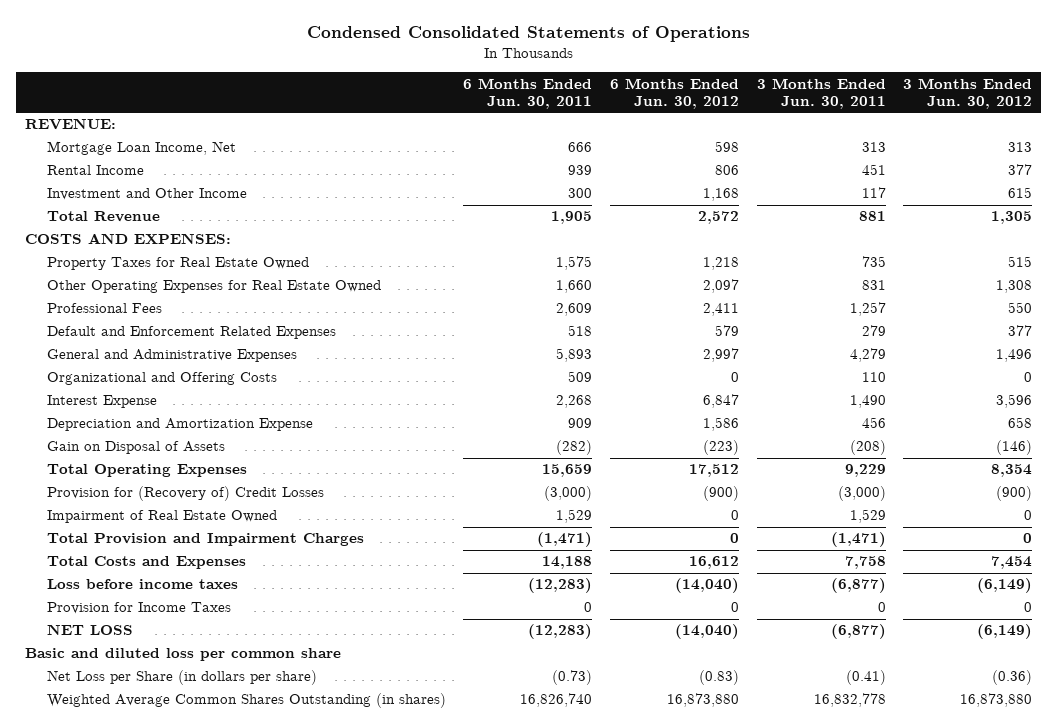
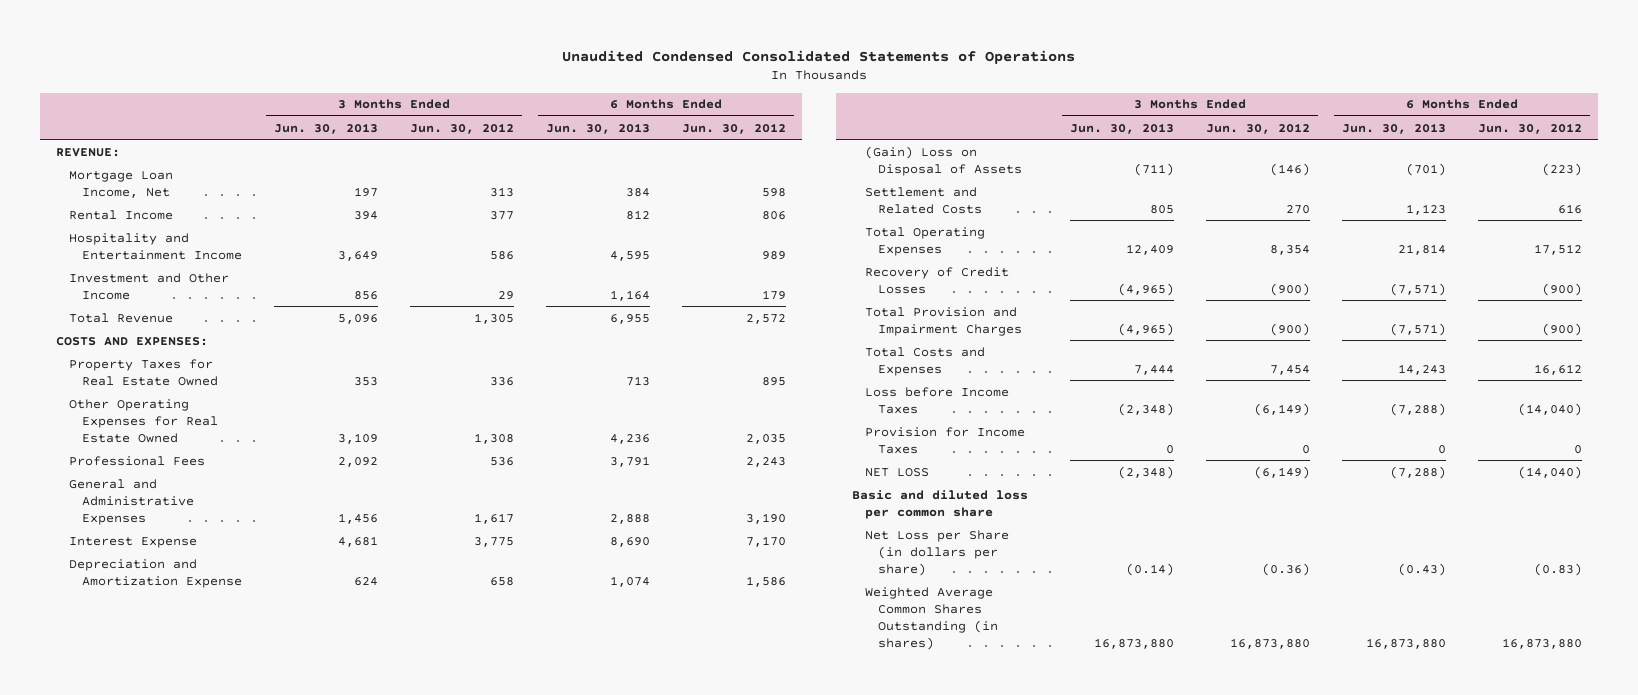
- Condensed Consolidated Statements of Operations
+ Unaudited Condensed Consolidated Statements of Operations
- | 6 Months Ended Jun. 30, 2011 | 6 Months Ended Jun. 30, 2012 | 3 Months Ended Jun. 30, 2011 | 3 Months Ended Jun. 30, 2012
+ | 3 Months Ended Jun. 30, 2013 | 3 Months Ended Jun. 30, 2012 | 6 Months Ended Jun. 30, 2013 | 6 Months Ended Jun. 30, 2012
- Investment and Other Income | 300 | 1,168 | 117 | 615
+ Hospitality and Entertainment Income | 3,649 | 586 | 4,595 | 989
+ Investment and Other Income | 856 | 29 | 1,164 | 179
- Property Taxes for Real Estate Owned | 1,575 | 1,218 | 735 | 515
- Other Operating Expenses for Real Estate Owned | 1,660 | 2,097 | 831 | 1,308
- Professional Fees | 2,609 | 2,411 | 1,257 | 550
- Default and Enforcement Related Expenses | 518 | 579 | 279 | 377
- General and Administrative Expenses | 5,893 | 2,997 | 4,279 | 1,496
- Organizational and Offering Costs | 509 | 0 | 110 | 0
- Interest Expense | 2,268 | 6,847 | 1,490 | 3,596
+ Property Taxes for Real Estate Owned | 353 | 336 | 713 | 895
+ Other Operating Expenses for Real Estate Owned | 3,109 | 1,308 | 4,236 | 2,035
+ Professional Fees | 2,092 | 536 | 3,791 | 2,243
+ General and Administrative Expenses | 1,456 | 1,617 | 2,888 | 3,190
+ Interest Expense | 4,681 | 3,775 | 8,690 | 7,170
- Gain on Disposal of Assets | (282) | (223) | (208) | (146)
+ (Gain) Loss on Disposal of Assets | (711) | (146) | (701) | (223)
+ Settlement and Related Costs | 805 | 270 | 1,123 | 616
- Provision for (Recovery of) Credit Losses | (3,000) | (900) | (3,000) | (900)
- Impairment of Real Estate Owned | 1,529 | 0 | 1,529 | 0
- Total Provision and Impairment Charges | (1,471) | 0 | (1,471) | 0
+ Recovery of Credit Losses | (4,965) | (900) | (7,571) | (900)
+ Total Provision and Impairment Charges | (4,965) | (900) | (7,571) | (900)
- Loss before income taxes | (12,283) | (14,040) | (6,877) | (6,149)
+ Loss before Income Taxes | (2,348) | (6,149) | (7,288) | (14,040)

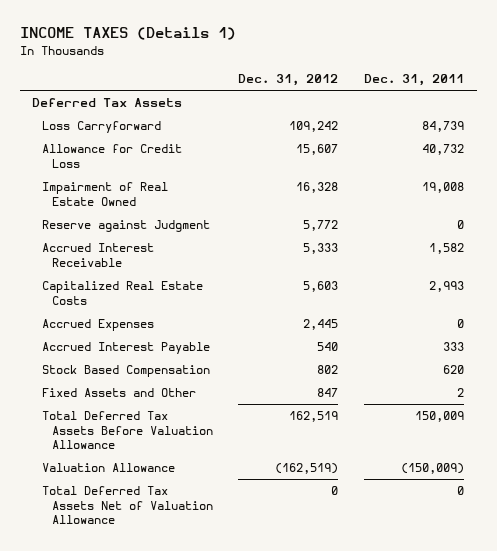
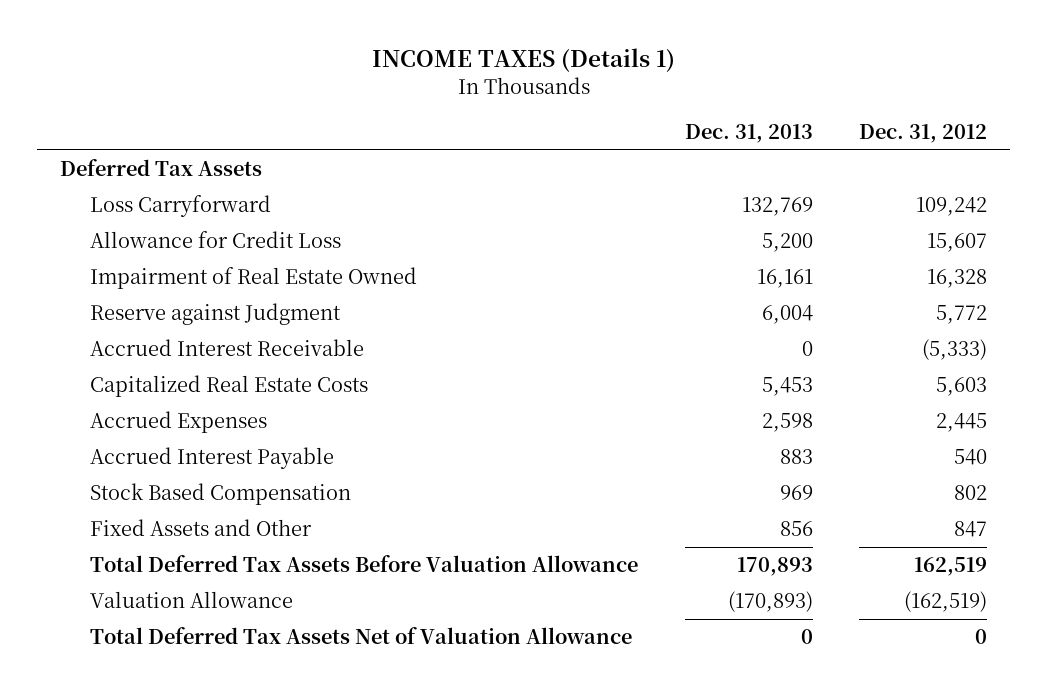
- | Dec. 31, 2012 | Dec. 31, 2011
+ | Dec. 31, 2013 | Dec. 31, 2012
- Accrued Interest Receivable | 5,333 | 1,582
+ Accrued Interest Receivable | 0 | (5,333)

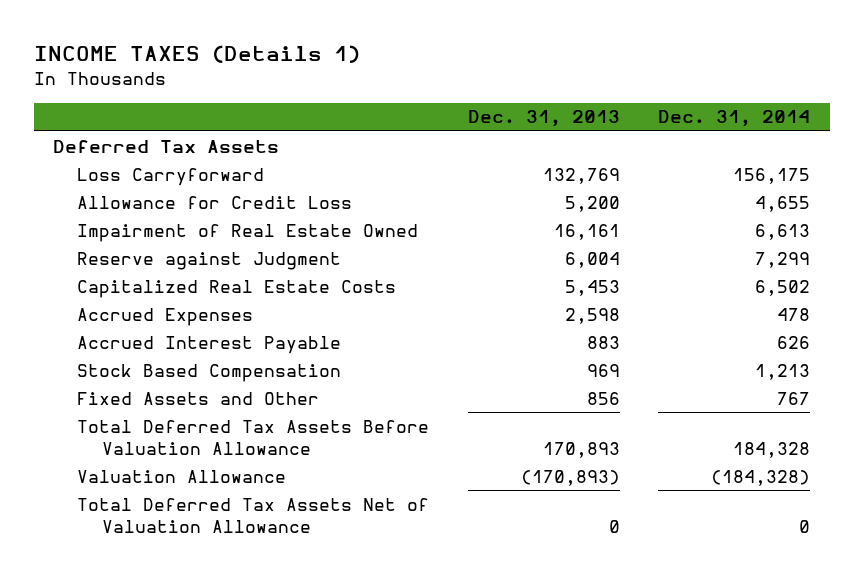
- | Dec. 31, 2013 | Dec. 31, 2012
+ | Dec. 31, 2013 | Dec. 31, 2014
- Accrued Interest Receivable | 0 | (5,333)

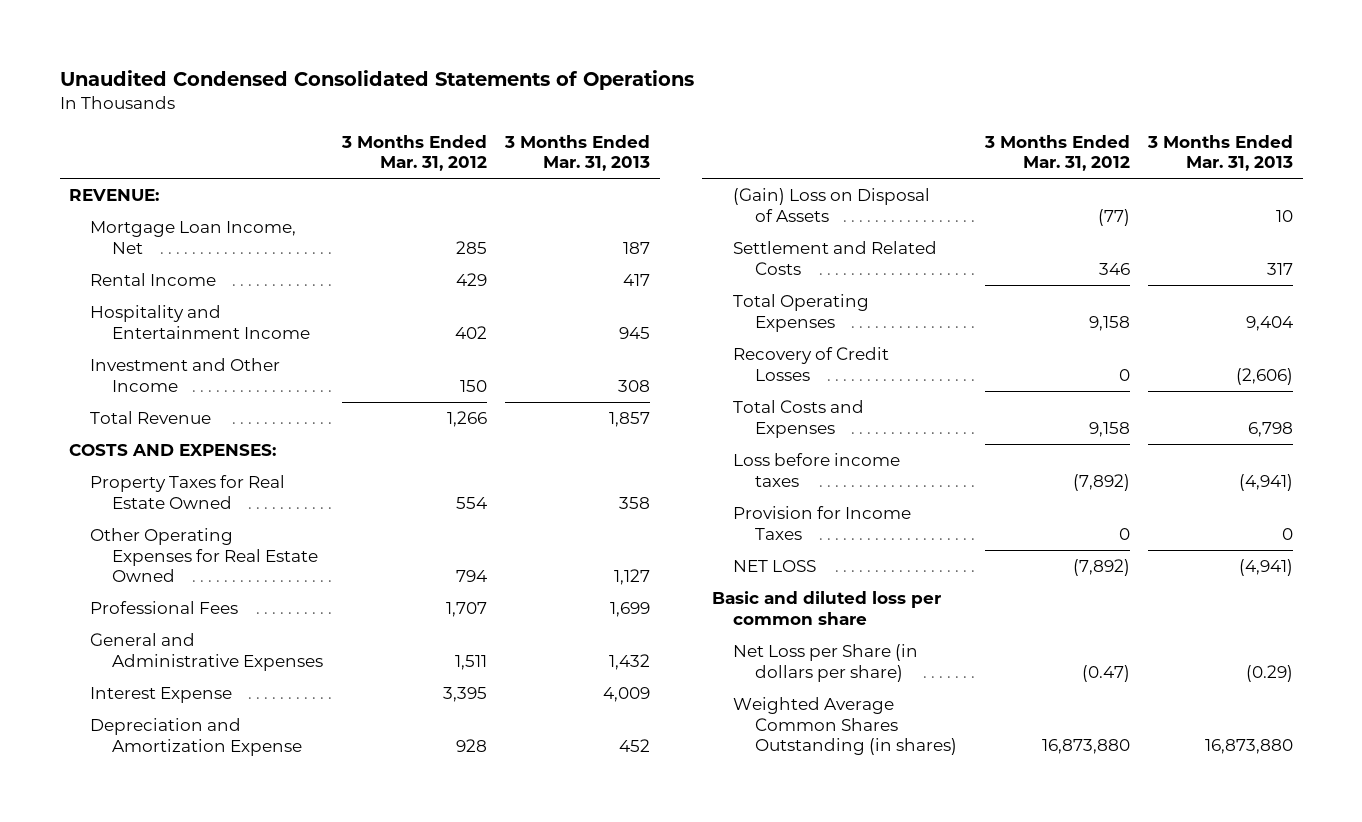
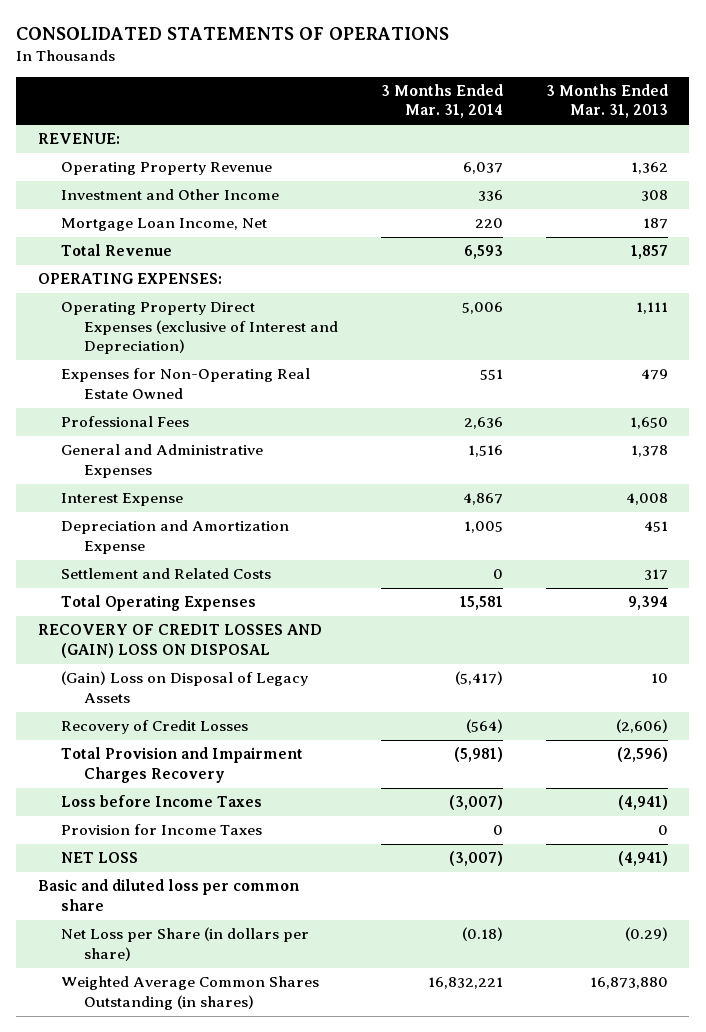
- Unaudited Condensed Consolidated Statements of Operations
+ CONSOLIDATED STATEMENTS OF OPERATIONS
- | 3 Months Ended Mar. 31, 2012 | 3 Months Ended Mar. 31, 2013
+ | 3 Months Ended Mar. 31, 2014 | 3 Months Ended Mar. 31, 2013
- Rental Income | 429 | 417
- Hospitality and Entertainment Income | 402 | 945
+ Operating Property Revenue | 6,037 | 1,362
moved down: Mortgage Loan Income, Net | 220 | 187
- COSTS AND EXPENSES:
- Property Taxes for Real Estate Owned | 554 | 358
- Other Operating Expenses for Real Estate Owned | 794 | 1,127
- Professional Fees | 1,707 | 1,699
- General and Administrative Expenses | 1,511 | 1,432
- Interest Expense | 3,395 | 4,009
- Depreciation and Amortization Expense | 928 | 452
- (Gain) Loss on Disposal of Assets | (77) | 10
+ OPERATING EXPENSES:
+ Operating Property Direct Expenses (exclusive of Interest and Depreciation) | 5,006 | 1,111
+ Expenses for Non-Operating Real Estate Owned | 551 | 479
+ Professional Fees | 2,636 | 1,650
+ General and Administrative Expenses | 1,516 | 1,378
+ Interest Expense | 4,867 | 4,008
+ Depreciation and Amortization Expense | 1,005 | 451
- Total Operating Expenses | 9,158 | 9,404
+ Total Operating Expenses | 15,581 | 9,394
+ RECOVERY OF CREDIT LOSSES AND (GAIN) LOSS ON DISPOSAL
+ (Gain) Loss on Disposal of Legacy Assets | (5,417) | 10
- Total Costs and Expenses | 9,158 | 6,798
- Loss before income taxes | (7,892) | (4,941)
+ Total Provision and Impairment Charges Recovery | (5,981) | (2,596)
+ Loss before Income Taxes | (3,007) | (4,941)

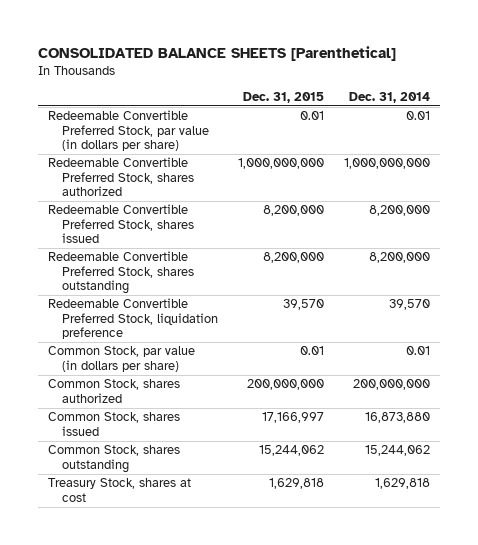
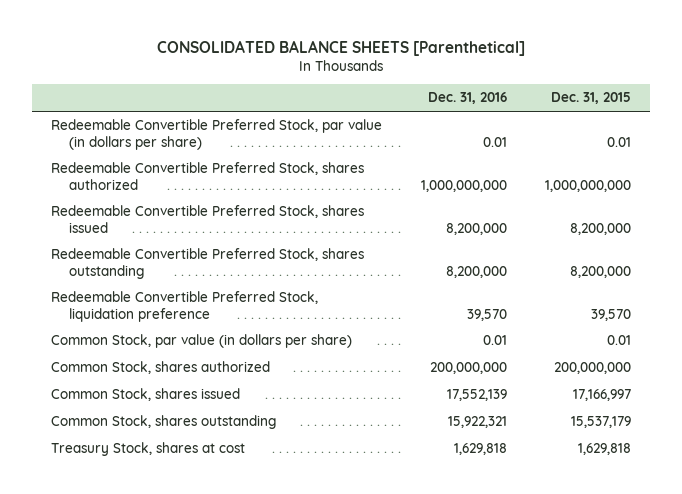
- | Dec. 31, 2015 | Dec. 31, 2014
+ | Dec. 31, 2016 | Dec. 31, 2015
- Common Stock, shares outstanding | 15,244,062 | 15,244,062
+ Common Stock, shares outstanding | 15,922,321 | 15,537,179

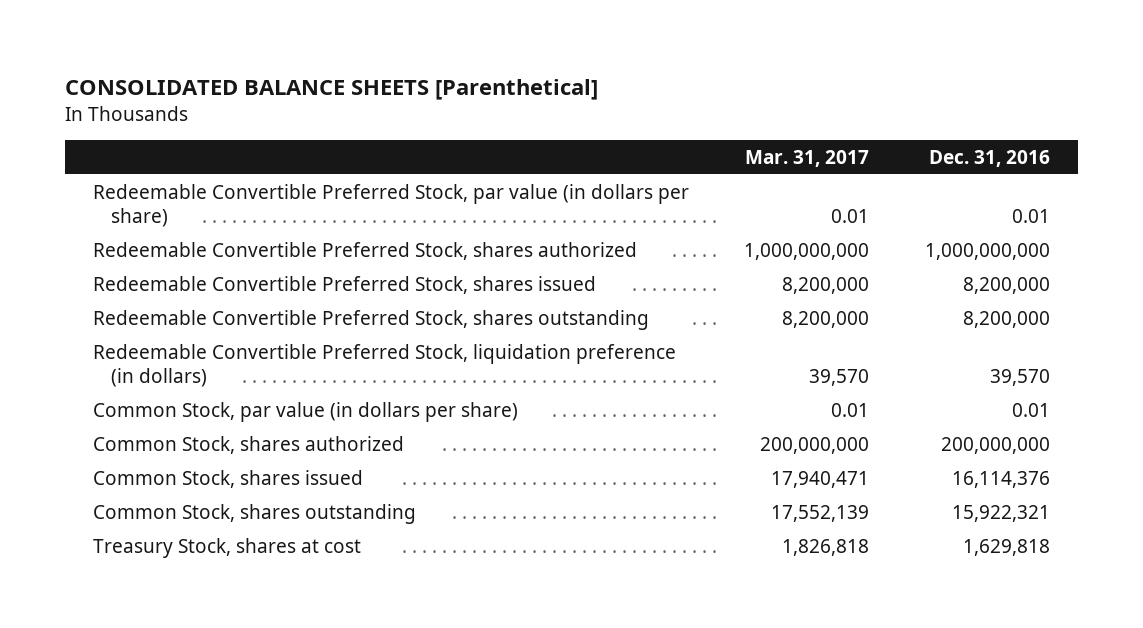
- | Dec. 31, 2016 | Dec. 31, 2015
+ | Mar. 31, 2017 | Dec. 31, 2016
- Redeemable Convertible Preferred Stock, liquidation preference | 39,570 | 39,570
+ Redeemable Convertible Preferred Stock, liquidation preference (in dollars) | 39,570 | 39,570
- Common Stock, shares issued | 17,552,139 | 17,166,997
+ Common Stock, shares issued | 17,940,471 | 16,114,376

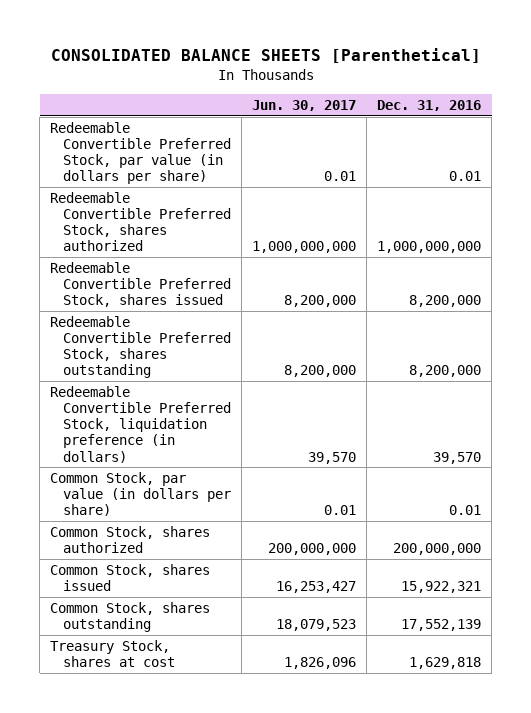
- | Mar. 31, 2017 | Dec. 31, 2016
+ | Jun. 30, 2017 | Dec. 31, 2016
- Common Stock, shares issued | 17,940,471 | 16,114,376
- Common Stock, shares outstanding | 17,552,139 | 15,922,321
+ Common Stock, shares issued | 16,253,427 | 15,922,321
+ Common Stock, shares outstanding | 18,079,523 | 17,552,139

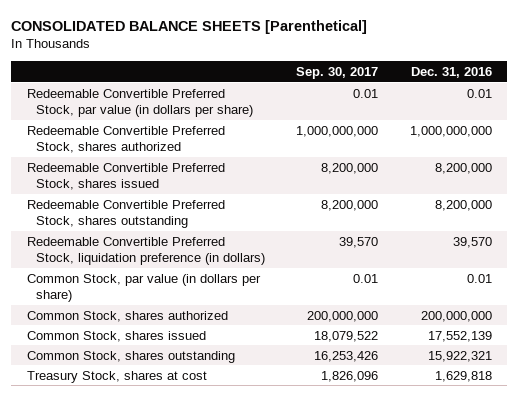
- | Jun. 30, 2017 | Dec. 31, 2016
+ | Sep. 30, 2017 | Dec. 31, 2016
- Common Stock, shares issued | 16,253,427 | 15,922,321
- Common Stock, shares outstanding | 18,079,523 | 17,552,139
+ Common Stock, shares issued | 18,079,522 | 17,552,139
+ Common Stock, shares outstanding | 16,253,426 | 15,922,321

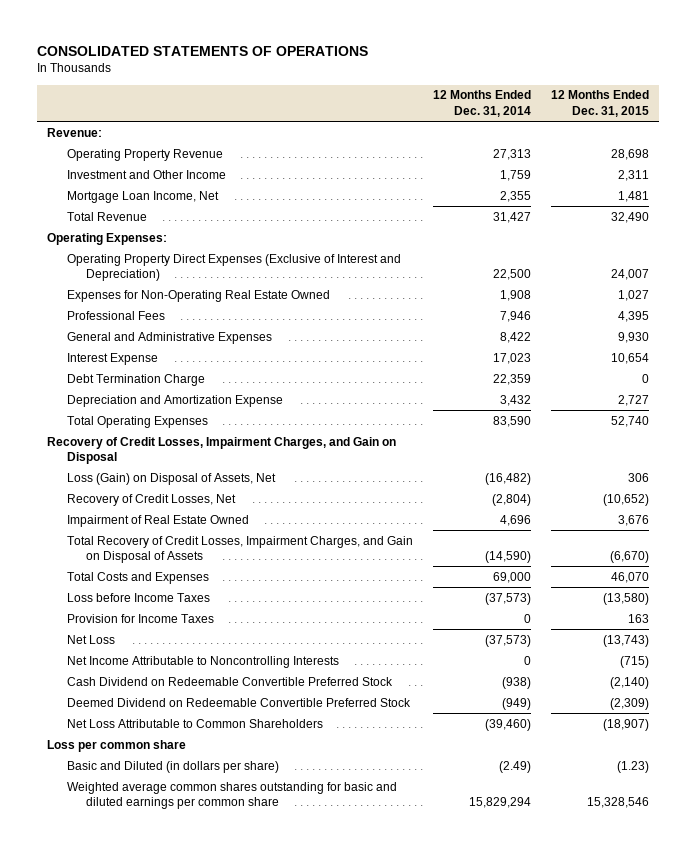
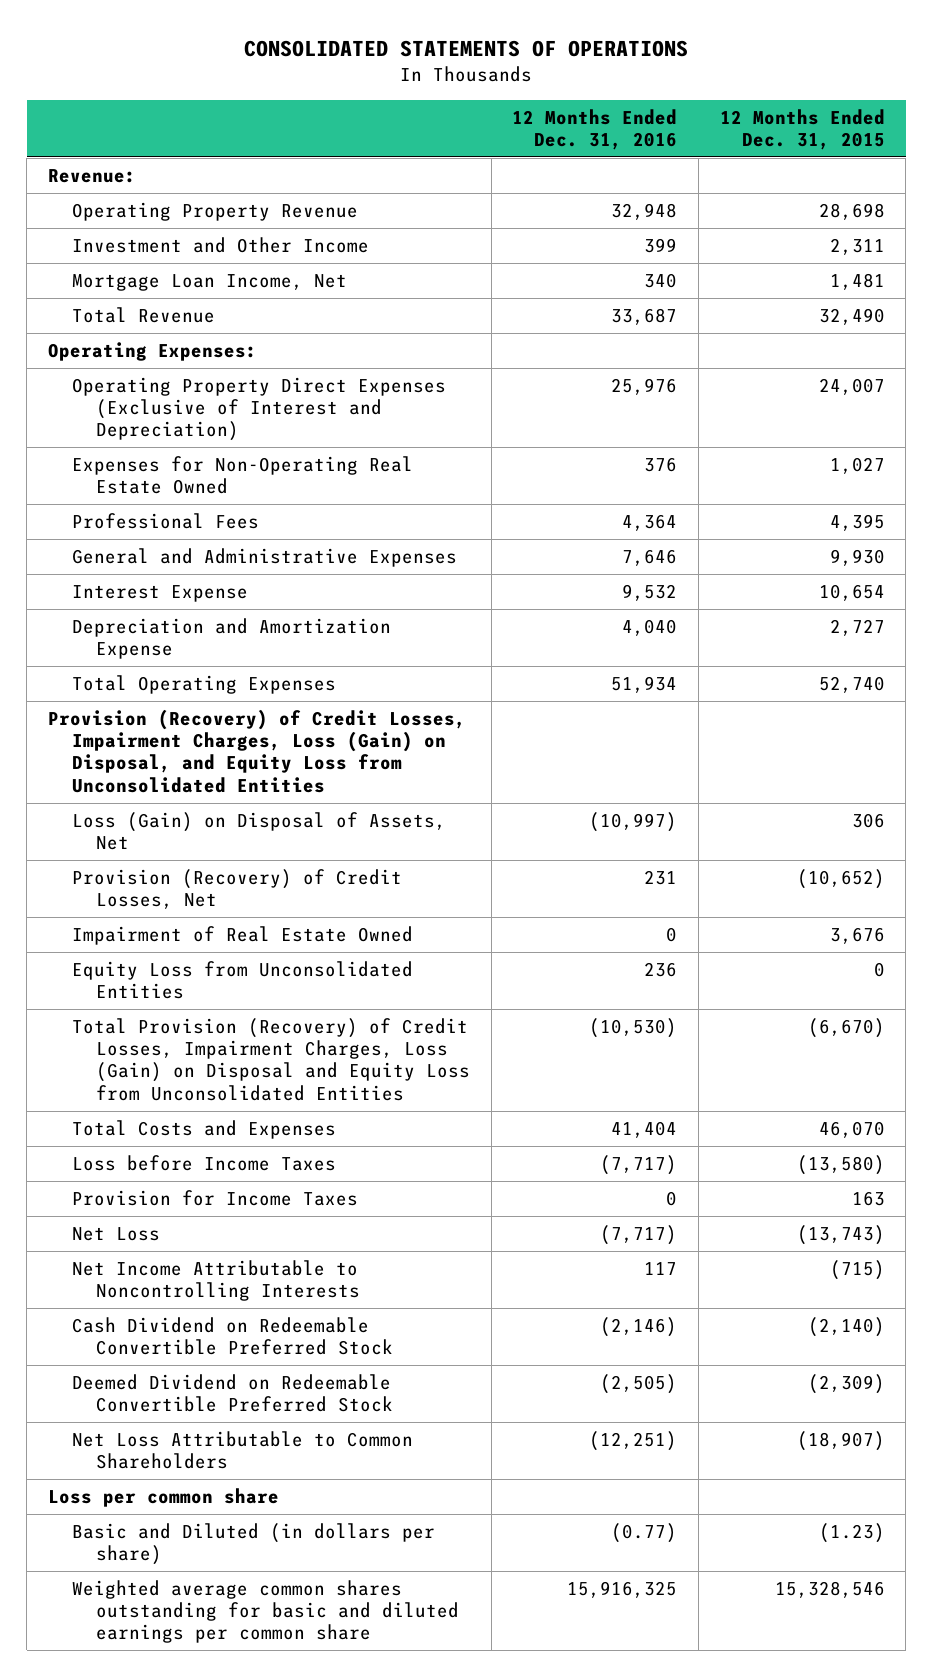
- | 12 Months Ended Dec. 31, 2014 | 12 Months Ended Dec. 31, 2015
+ | 12 Months Ended Dec. 31, 2016 | 12 Months Ended Dec. 31, 2015
- Debt Termination Charge | 22,359 | 0
- Recovery of Credit Losses, Impairment Charges, and Gain on Disposal
+ Provision (Recovery) of Credit Losses, Impairment Charges, Loss (Gain) on Disposal, and Equity Loss from Unconsolidated Entities
- Recovery of Credit Losses, Net | (2,804) | (10,652)
+ Provision (Recovery) of Credit Losses, Net | 231 | (10,652)
- Total Recovery of Credit Losses, Impairment Charges, and Gain on Disposal of Assets | (14,590) | (6,670)
+ Equity Loss from Unconsolidated Entities | 236 | 0
+ Total Provision (Recovery) of Credit Losses, Impairment Charges, Loss (Gain) on Disposal and Equity Loss from Unconsolidated Entities | (10,530) | (6,670)

